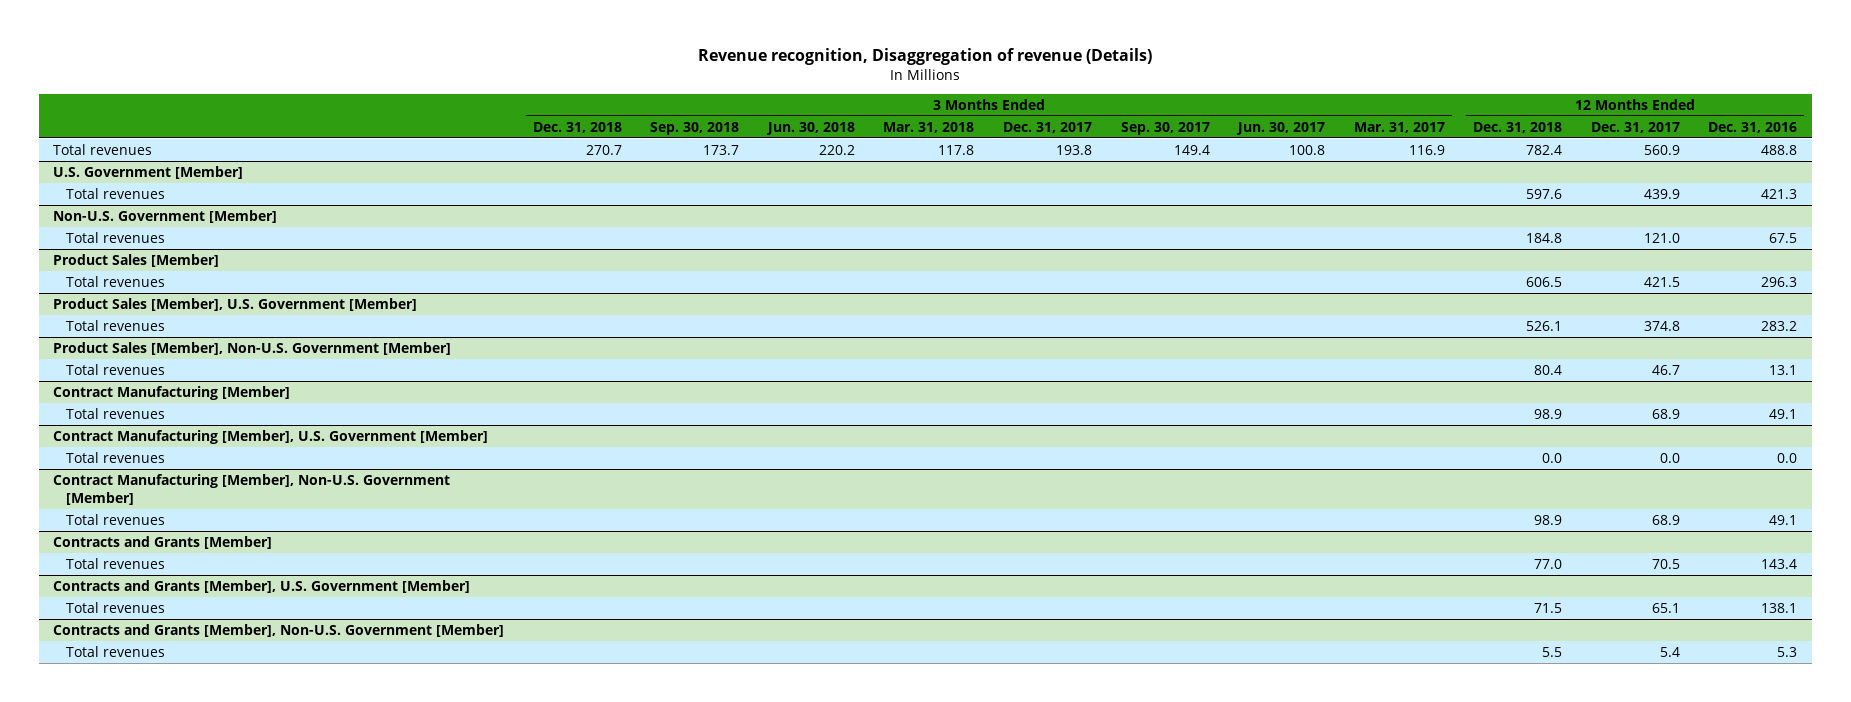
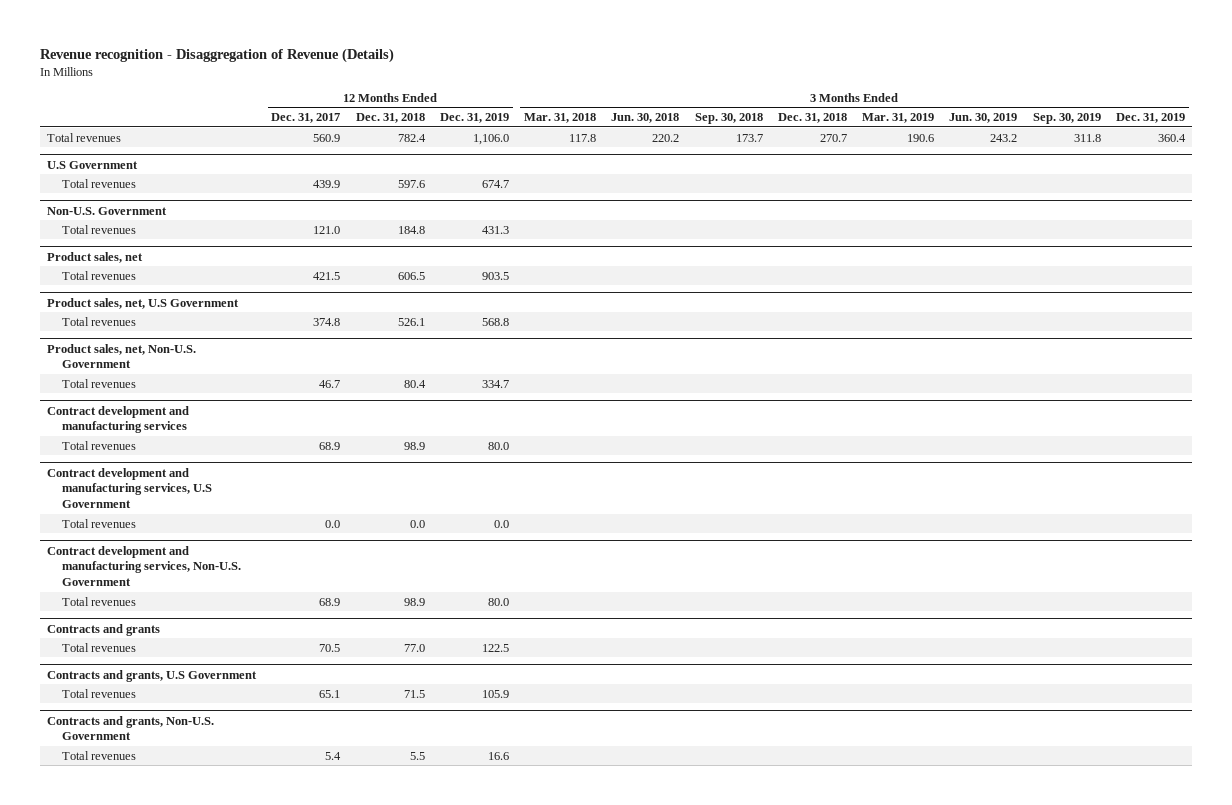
- Revenue recognition, Disaggregation of revenue (Details)
+ Revenue recognition - Disaggregation of Revenue (Details)
- | 3 Months Ended Dec. 31, 2018 | 3 Months Ended Sep. 30, 2018 | 3 Months Ended Jun. 30, 2018 | 3 Months Ended Mar. 31, 2018 | 3 Months Ended Dec. 31, 2017 | 3 Months Ended Sep. 30, 2017 | 3 Months Ended Jun. 30, 2017 | 3 Months Ended Mar. 31, 2017 | 12 Months Ended Dec. 31, 2018 | 12 Months Ended Dec. 31, 2017 | 12 Months Ended Dec. 31, 2016
+ | 12 Months Ended Dec. 31, 2017 | 12 Months Ended Dec. 31, 2018 | 12 Months Ended Dec. 31, 2019 | 3 Months Ended Mar. 31, 2018 | 3 Months Ended Jun. 30, 2018 | 3 Months Ended Sep. 30, 2018 | 3 Months Ended Dec. 31, 2018 | 3 Months Ended Mar. 31, 2019 | 3 Months Ended Jun. 30, 2019 | 3 Months Ended Sep. 30, 2019 | 3 Months Ended Dec. 31, 2019
- U.S. Government [Member]
+ U.S Government
- Non-U.S. Government [Member]
+ Non-U.S. Government
- Product Sales [Member]
+ Product sales, net
- Product Sales [Member], U.S. Government [Member]
+ Product sales, net, U.S Government
- Product Sales [Member], Non-U.S. Government [Member]
+ Product sales, net, Non-U.S. Government
- Contract Manufacturing [Member]
+ Contract development and manufacturing services
- Contract Manufacturing [Member], U.S. Government [Member]
+ Contract development and manufacturing services, U.S Government
- Contract Manufacturing [Member], Non-U.S. Government [Member]
+ Contract development and manufacturing services, Non-U.S. Government
- Contracts and Grants [Member]
+ Contracts and grants
- Contracts and Grants [Member], U.S. Government [Member]
+ Contracts and grants, U.S Government
- Contracts and Grants [Member], Non-U.S. Government [Member]
+ Contracts and grants, Non-U.S. Government

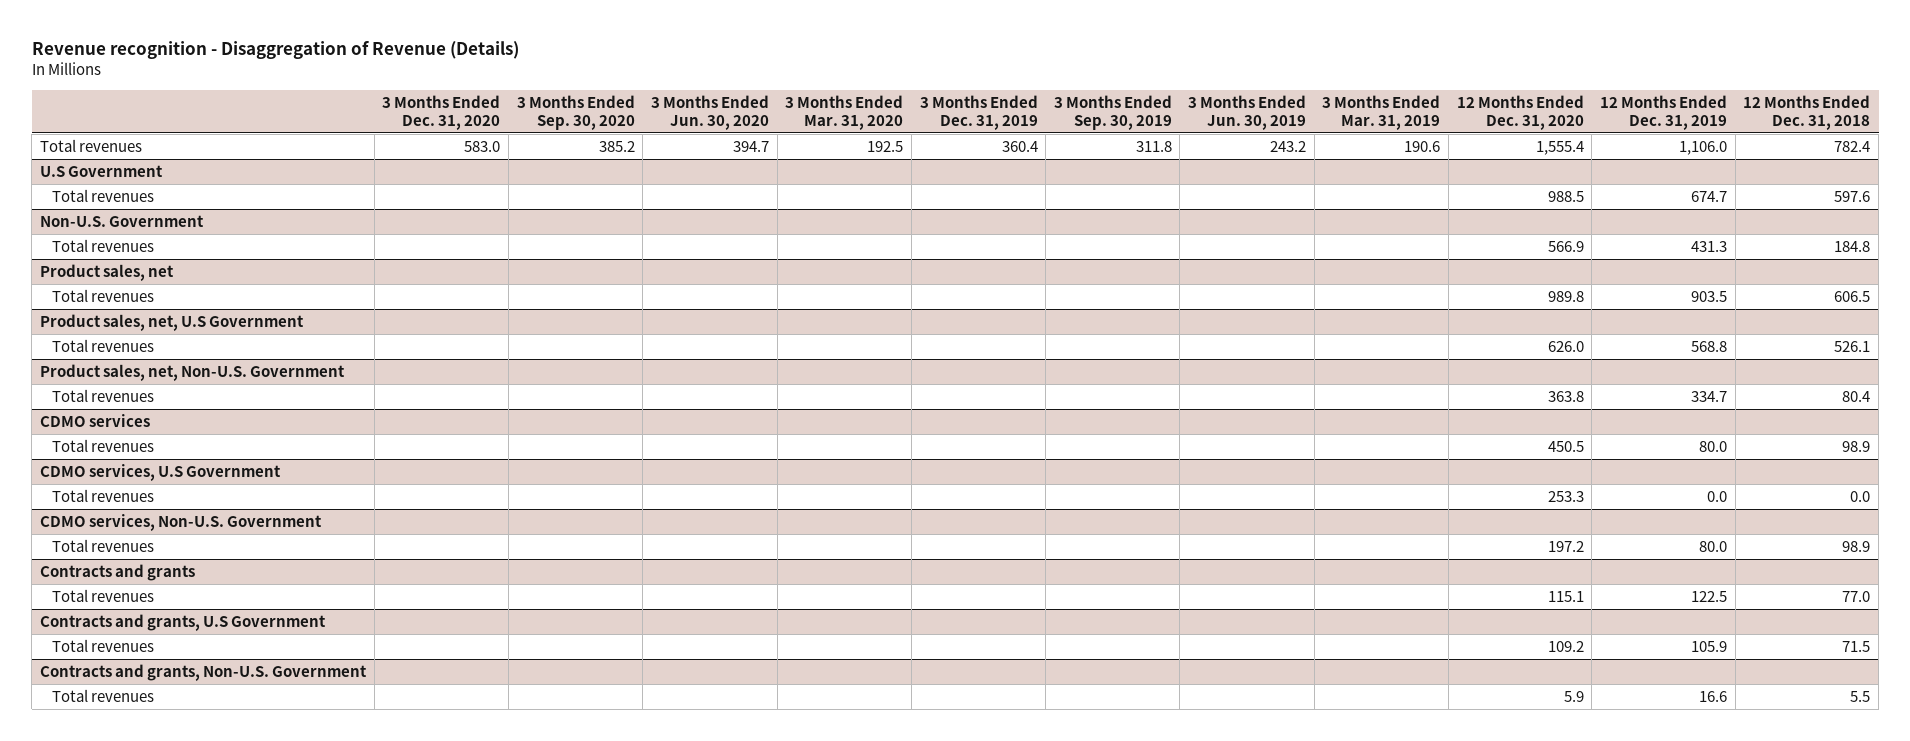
- | 12 Months Ended Dec. 31, 2017 | 12 Months Ended Dec. 31, 2018 | 12 Months Ended Dec. 31, 2019 | 3 Months Ended Mar. 31, 2018 | 3 Months Ended Jun. 30, 2018 | 3 Months Ended Sep. 30, 2018 | 3 Months Ended Dec. 31, 2018 | 3 Months Ended Mar. 31, 2019 | 3 Months Ended Jun. 30, 2019 | 3 Months Ended Sep. 30, 2019 | 3 Months Ended Dec. 31, 2019
+ | 3 Months Ended Dec. 31, 2020 | 3 Months Ended Sep. 30, 2020 | 3 Months Ended Jun. 30, 2020 | 3 Months Ended Mar. 31, 2020 | 3 Months Ended Dec. 31, 2019 | 3 Months Ended Sep. 30, 2019 | 3 Months Ended Jun. 30, 2019 | 3 Months Ended Mar. 31, 2019 | 12 Months Ended Dec. 31, 2020 | 12 Months Ended Dec. 31, 2019 | 12 Months Ended Dec. 31, 2018
- Contract development and manufacturing services
+ CDMO services
- Contract development and manufacturing services, U.S Government
+ CDMO services, U.S Government
- Contract development and manufacturing services, Non-U.S. Government
+ CDMO services, Non-U.S. Government

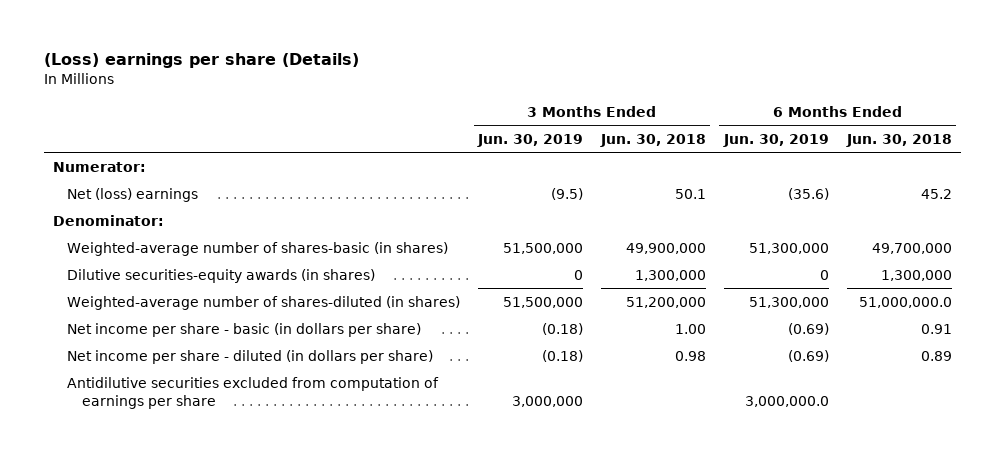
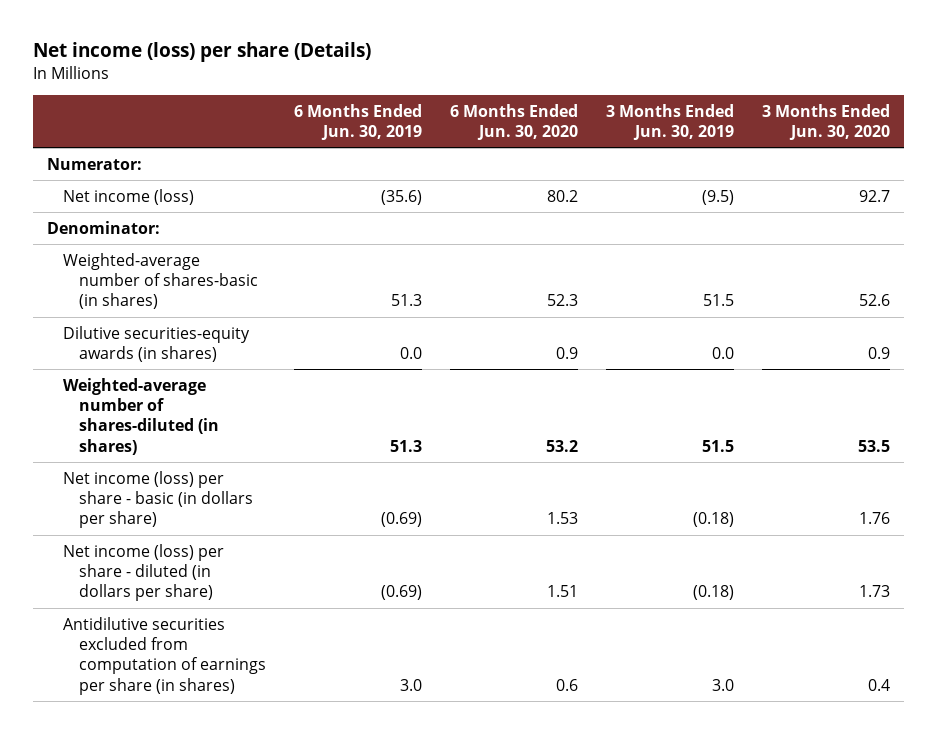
- (Loss) earnings per share (Details)
+ Net income (loss) per share (Details)
- | 3 Months Ended Jun. 30, 2019 | 3 Months Ended Jun. 30, 2018 | 6 Months Ended Jun. 30, 2019 | 6 Months Ended Jun. 30, 2018
+ | 6 Months Ended Jun. 30, 2019 | 6 Months Ended Jun. 30, 2020 | 3 Months Ended Jun. 30, 2019 | 3 Months Ended Jun. 30, 2020
- Net (loss) earnings | (9.5) | 50.1 | (35.6) | 45.2
+ Net income (loss) | (35.6) | 80.2 | (9.5) | 92.7
- Weighted-average number of shares-basic (in shares) | 51,500,000 | 49,900,000 | 51,300,000 | 49,700,000
- Dilutive securities-equity awards (in shares) | 0 | 1,300,000 | 0 | 1,300,000
- Weighted-average number of shares-diluted (in shares) | 51,500,000 | 51,200,000 | 51,300,000 | 51,000,000.0
- Net income per share - basic (in dollars per share) | (0.18) | 1.00 | (0.69) | 0.91
- Net income per share - diluted (in dollars per share) | (0.18) | 0.98 | (0.69) | 0.89
- Antidilutive securities excluded from computation of earnings per share | 3,000,000 | | 3,000,000.0 |
+ Weighted-average number of shares-basic (in shares) | 51.3 | 52.3 | 51.5 | 52.6
+ Dilutive securities-equity awards (in shares) | 0.0 | 0.9 | 0.0 | 0.9
+ Weighted-average number of shares-diluted (in shares) | 51.3 | 53.2 | 51.5 | 53.5
+ Net income (loss) per share - basic (in dollars per share) | (0.69) | 1.53 | (0.18) | 1.76
+ Net income (loss) per share - diluted (in dollars per share) | (0.69) | 1.51 | (0.18) | 1.73
+ Antidilutive securities excluded from computation of earnings per share (in shares) | 3.0 | 0.6 | 3.0 | 0.4

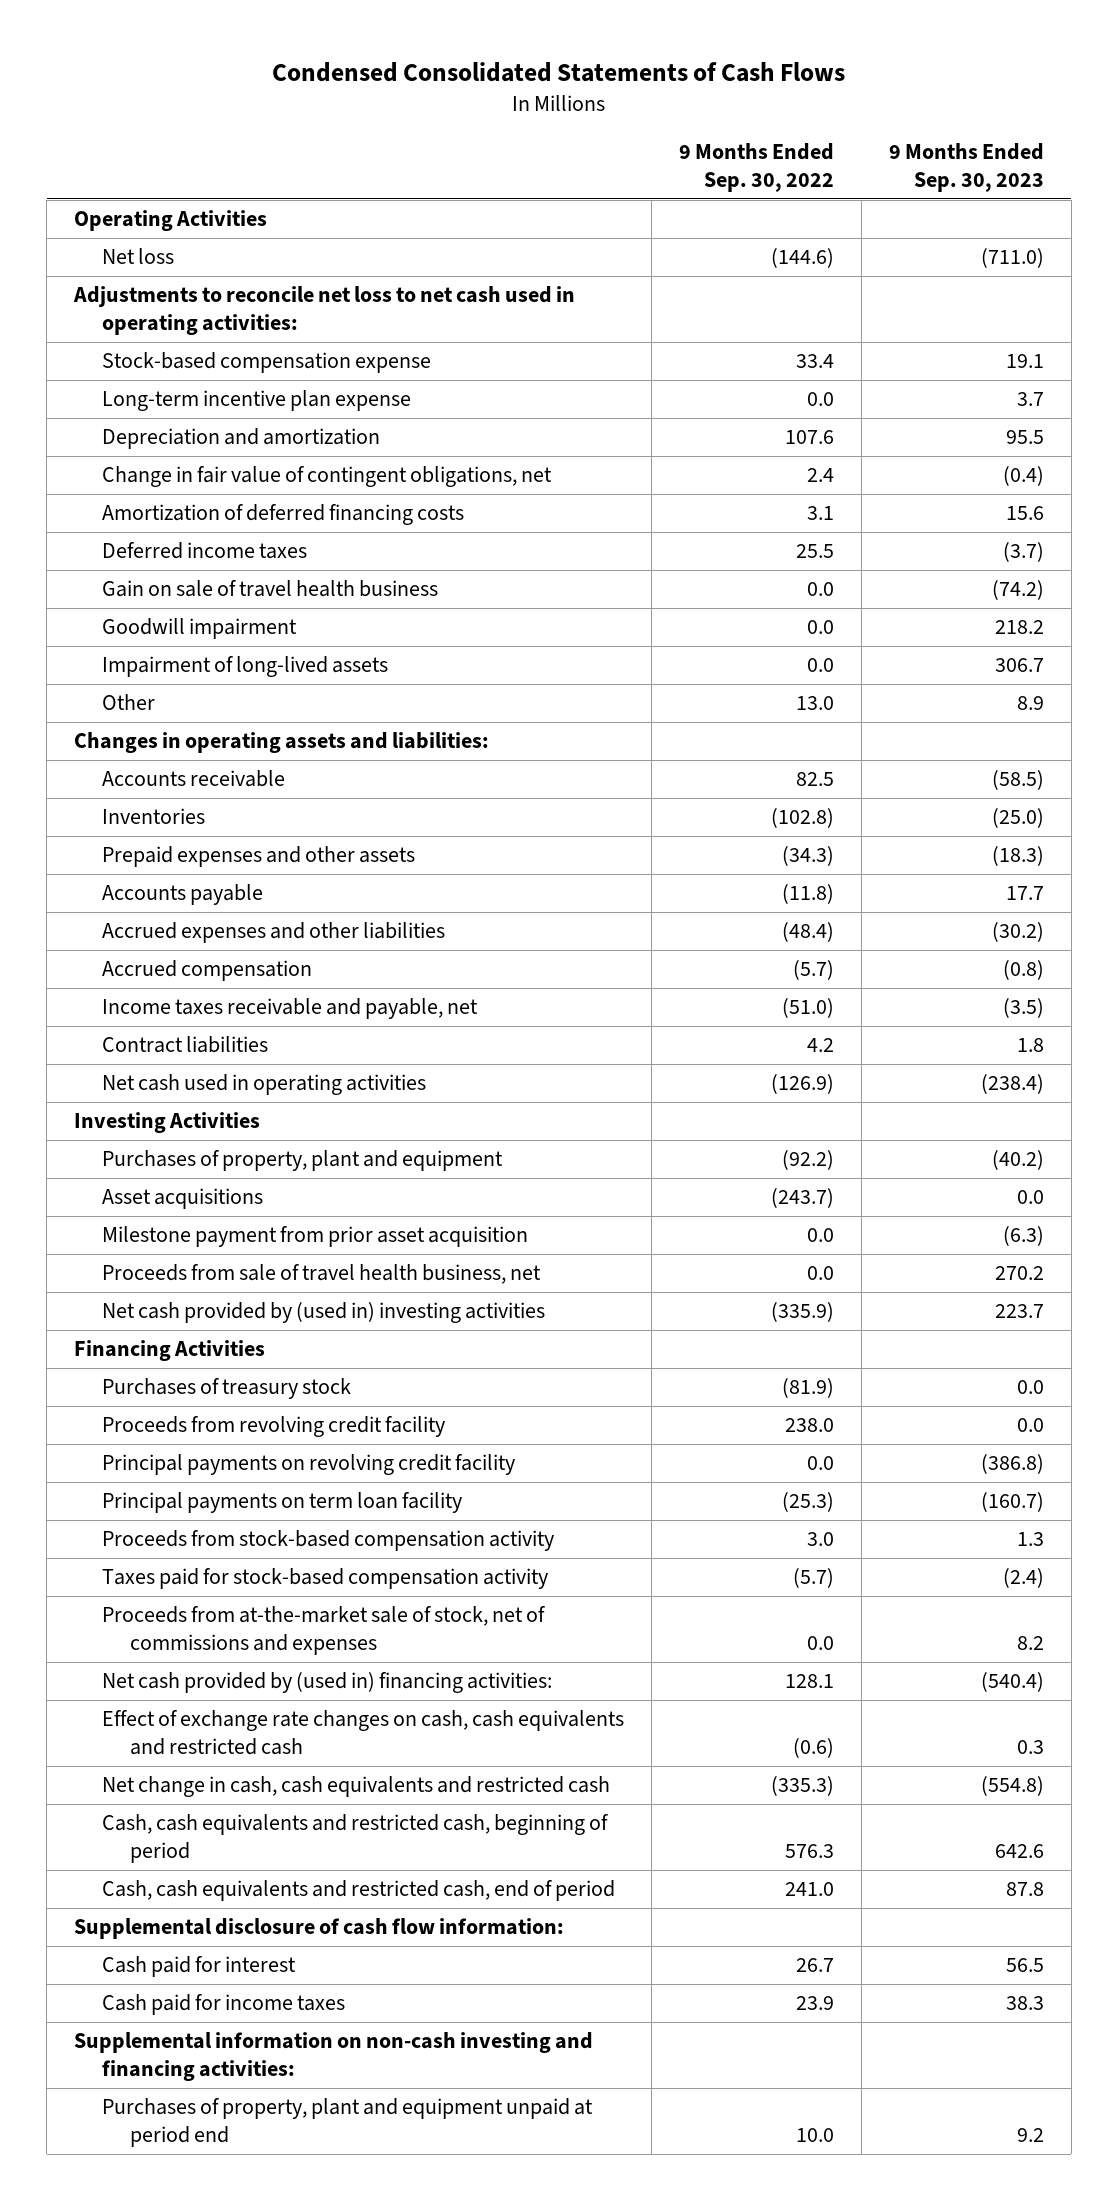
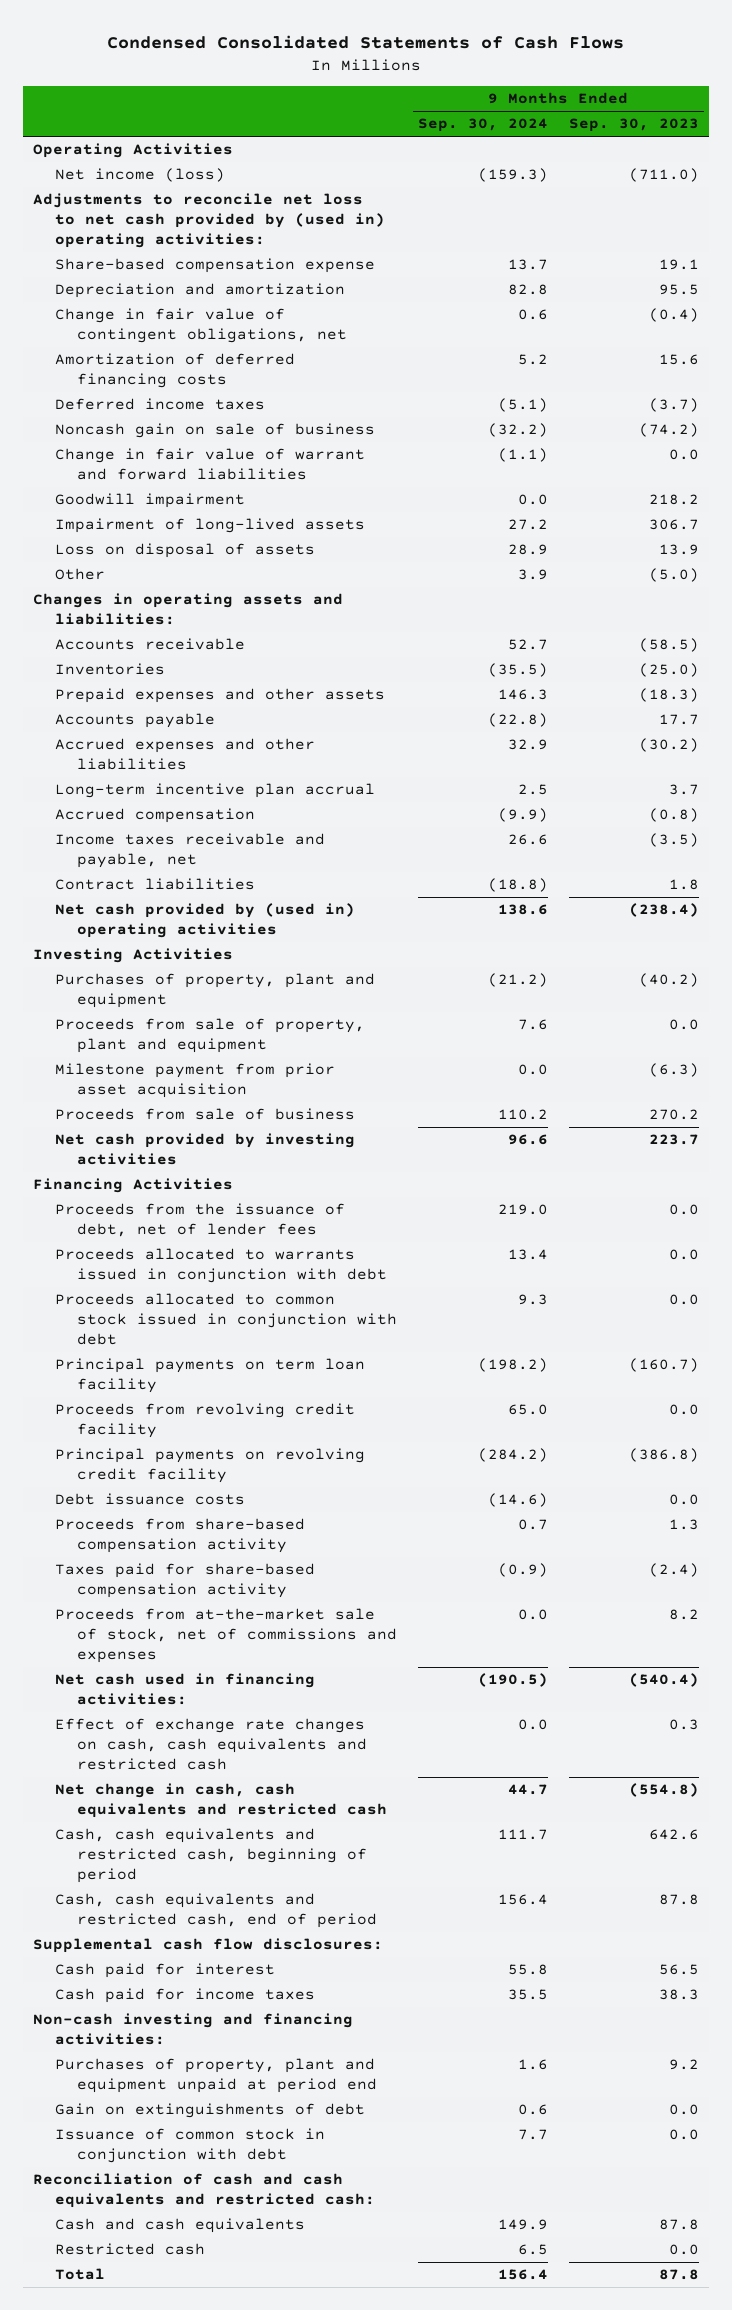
- | 9 Months Ended Sep. 30, 2022 | 9 Months Ended Sep. 30, 2023
+ | 9 Months Ended Sep. 30, 2024 | 9 Months Ended Sep. 30, 2023
- Net loss | (144.6) | (711.0)
- Adjustments to reconcile net loss to net cash used in operating activities:
- Stock-based compensation expense | 33.4 | 19.1
- Long-term incentive plan expense | 0.0 | 3.7
+ Net income (loss) | (159.3) | (711.0)
+ Adjustments to reconcile net loss to net cash provided by (used in) operating activities:
+ Share-based compensation expense | 13.7 | 19.1
- Gain on sale of travel health business | 0.0 | (74.2)
+ Noncash gain on sale of business | (32.2) | (74.2)
+ Change in fair value of warrant and forward liabilities | (1.1) | 0.0
- Other | 13.0 | 8.9
+ Loss on disposal of assets | 28.9 | 13.9
+ Other | 3.9 | (5.0)
+ Long-term incentive plan accrual | 2.5 | 3.7
- Net cash used in operating activities | (126.9) | (238.4)
+ Net cash provided by (used in) operating activities | 138.6 | (238.4)
- Asset acquisitions | (243.7) | 0.0
+ Proceeds from sale of property, plant and equipment | 7.6 | 0.0
- Proceeds from sale of travel health business, net | 0.0 | 270.2
- Net cash provided by (used in) investing activities | (335.9) | 223.7
+ Proceeds from sale of business | 110.2 | 270.2
+ Net cash provided by investing activities | 96.6 | 223.7
- Purchases of treasury stock | (81.9) | 0.0
+ Proceeds from the issuance of debt, net of lender fees | 219.0 | 0.0
+ Proceeds allocated to warrants issued in conjunction with debt | 13.4 | 0.0
+ Proceeds allocated to common stock issued in conjunction with debt | 9.3 | 0.0
moved up: Principal payments on term loan facility | (198.2) | (160.7)
- Proceeds from stock-based compensation activity | 3.0 | 1.3
- Taxes paid for stock-based compensation activity | (5.7) | (2.4)
+ Debt issuance costs | (14.6) | 0.0
+ Proceeds from share-based compensation activity | 0.7 | 1.3
+ Taxes paid for share-based compensation activity | (0.9) | (2.4)
- Net cash provided by (used in) financing activities: | 128.1 | (540.4)
+ Net cash used in financing activities: | (190.5) | (540.4)
- Supplemental disclosure of cash flow information:
+ Supplemental cash flow disclosures:
- Supplemental information on non-cash investing and financing activities:
+ Non-cash investing and financing activities:
+ Gain on extinguishments of debt | 0.6 | 0.0
+ Issuance of common stock in conjunction with debt | 7.7 | 0.0
+ Reconciliation of cash and cash equivalents and restricted cash:
+ Cash and cash equivalents | 149.9 | 87.8
+ Restricted cash | 6.5 | 0.0
+ Total | 156.4 | 87.8

